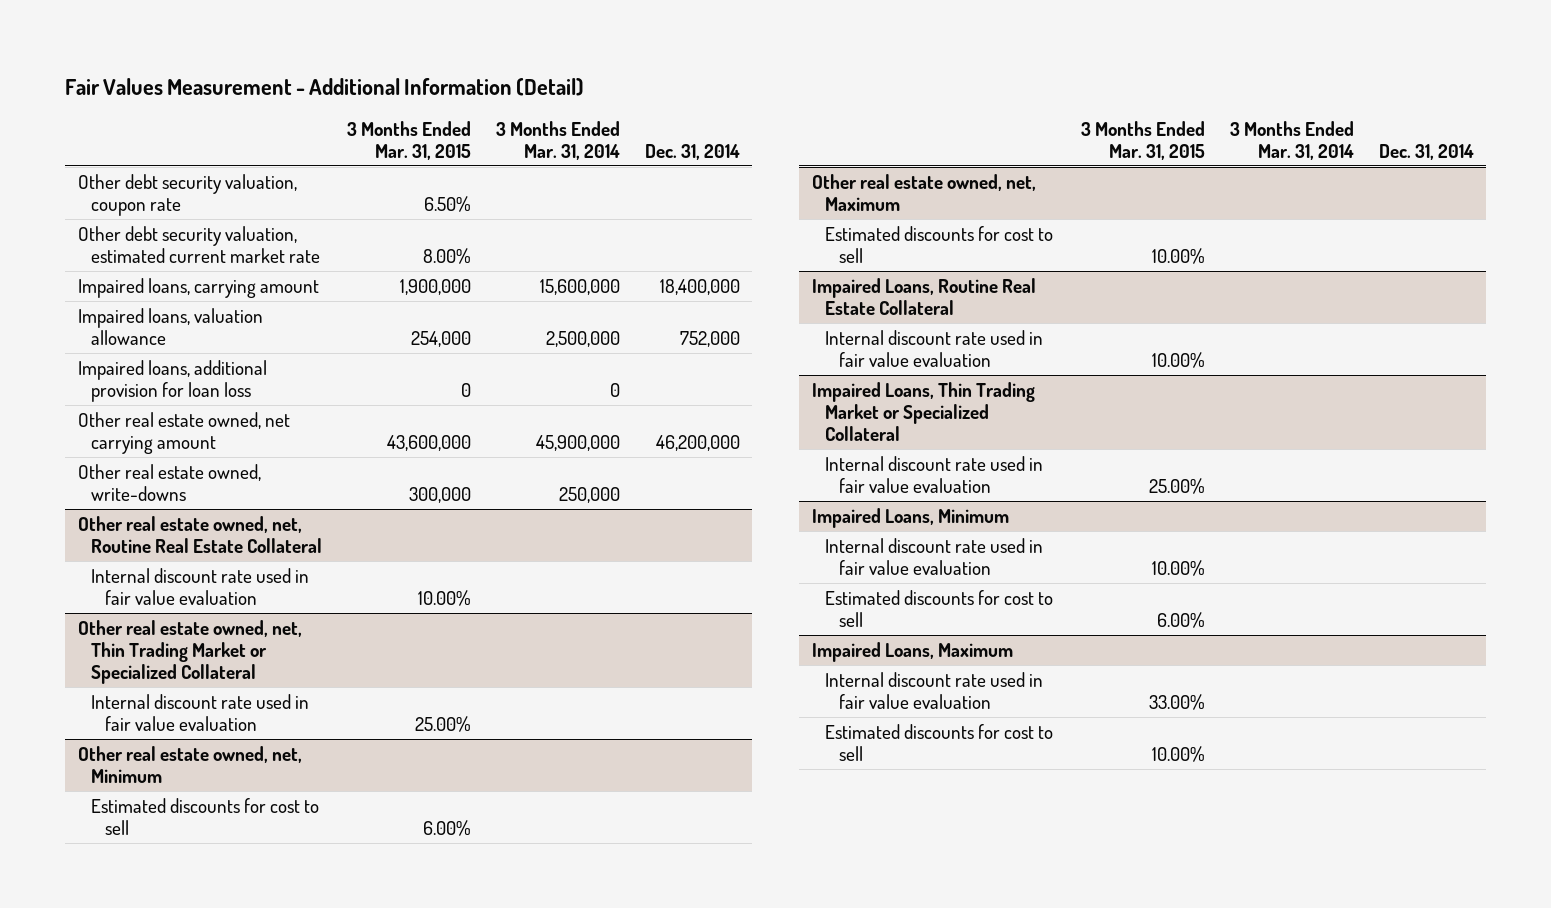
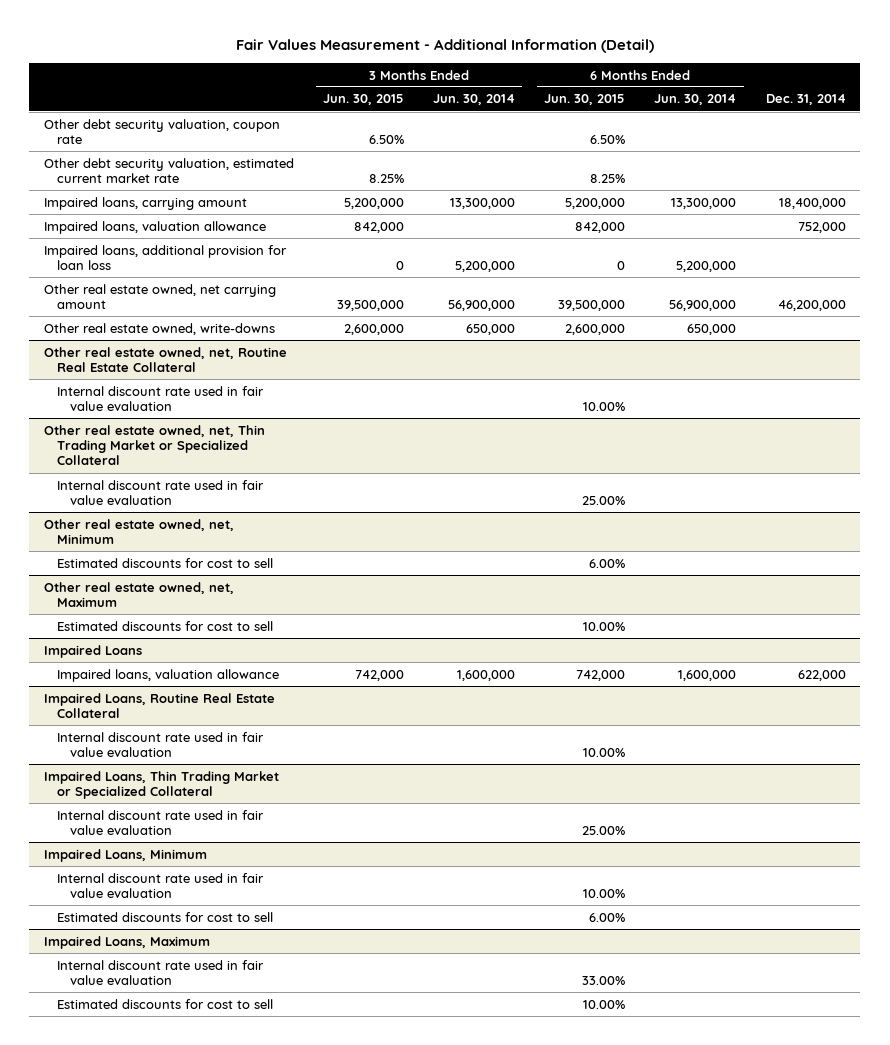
- | 3 Months Ended Mar. 31, 2015 | 3 Months Ended Mar. 31, 2014 | Dec. 31, 2014
+ | 3 Months Ended Jun. 30, 2015 | 3 Months Ended Jun. 30, 2014 | 6 Months Ended Jun. 30, 2015 | 6 Months Ended Jun. 30, 2014 | Dec. 31, 2014
+ Impaired Loans
+ Impaired loans, valuation allowance | 742,000 | 1,600,000 | 742,000 | 1,600,000 | 622,000

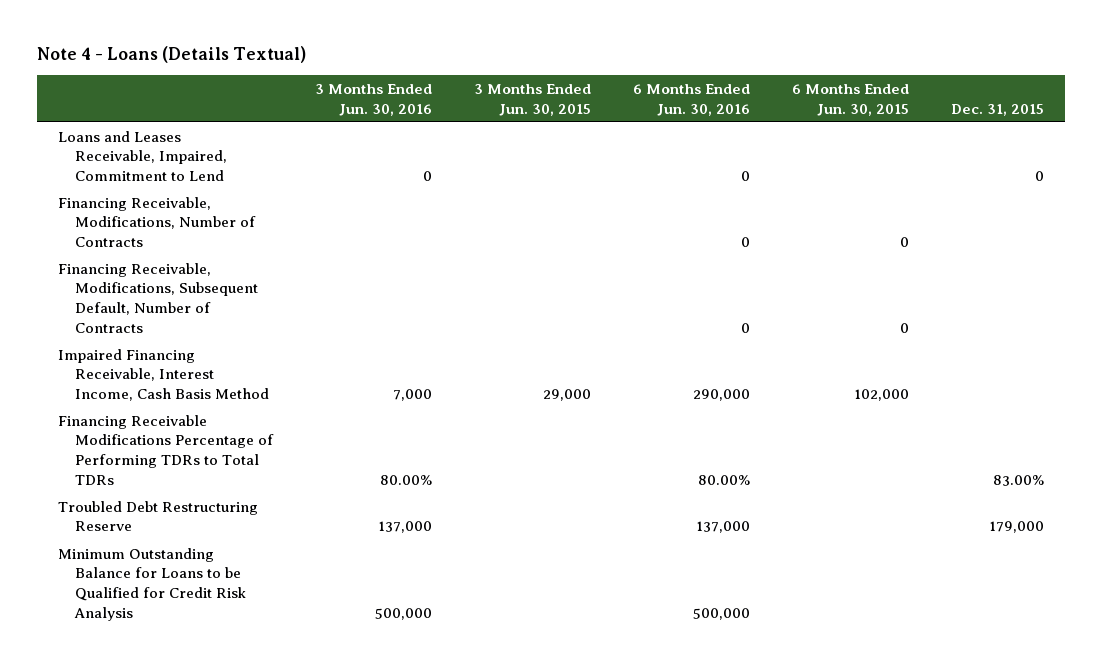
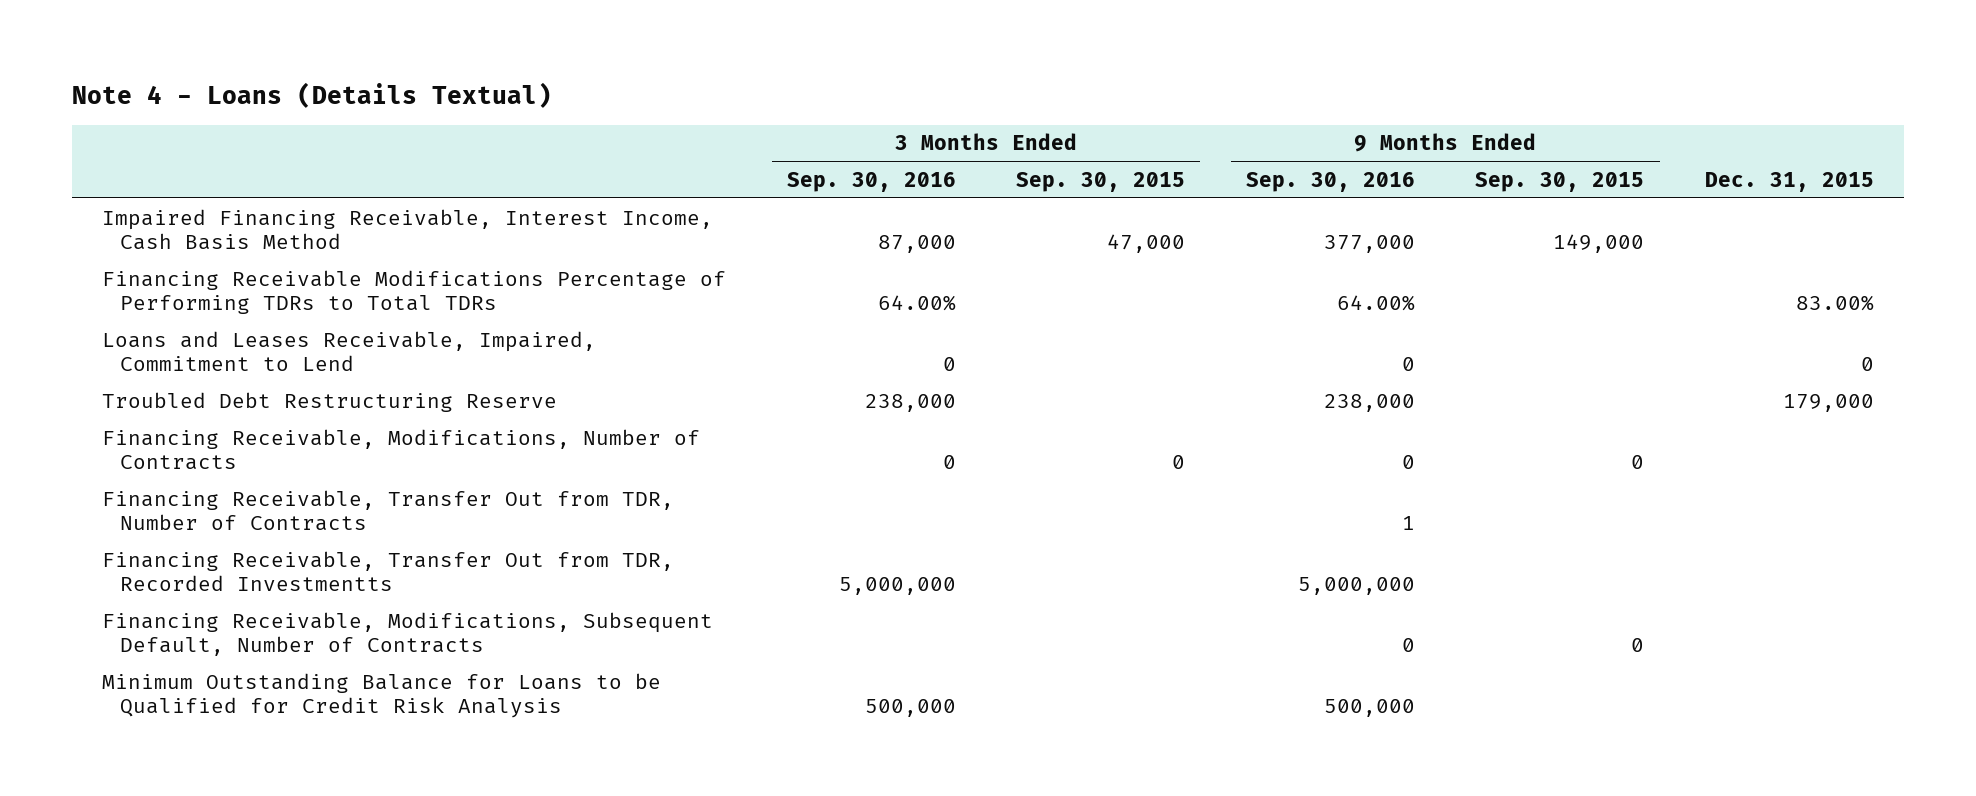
- | 3 Months Ended Jun. 30, 2016 | 3 Months Ended Jun. 30, 2015 | 6 Months Ended Jun. 30, 2016 | 6 Months Ended Jun. 30, 2015 | Dec. 31, 2015
+ | 3 Months Ended Sep. 30, 2016 | 3 Months Ended Sep. 30, 2015 | 9 Months Ended Sep. 30, 2016 | 9 Months Ended Sep. 30, 2015 | Dec. 31, 2015
moved down: Loans and Leases Receivable, Impaired, Commitment to Lend | 0 | | 0 | | 0
moved down: Financing Receivable, Modifications, Number of Contracts | 0 | 0 | 0 | 0 |
+ Financing Receivable, Transfer Out from TDR, Number of Contracts | | | 1 | |
+ Financing Receivable, Transfer Out from TDR, Recorded Investmentts | 5,000,000 | | 5,000,000 | |
moved down: Financing Receivable, Modifications, Subsequent Default, Number of Contracts | | | 0 | 0 |

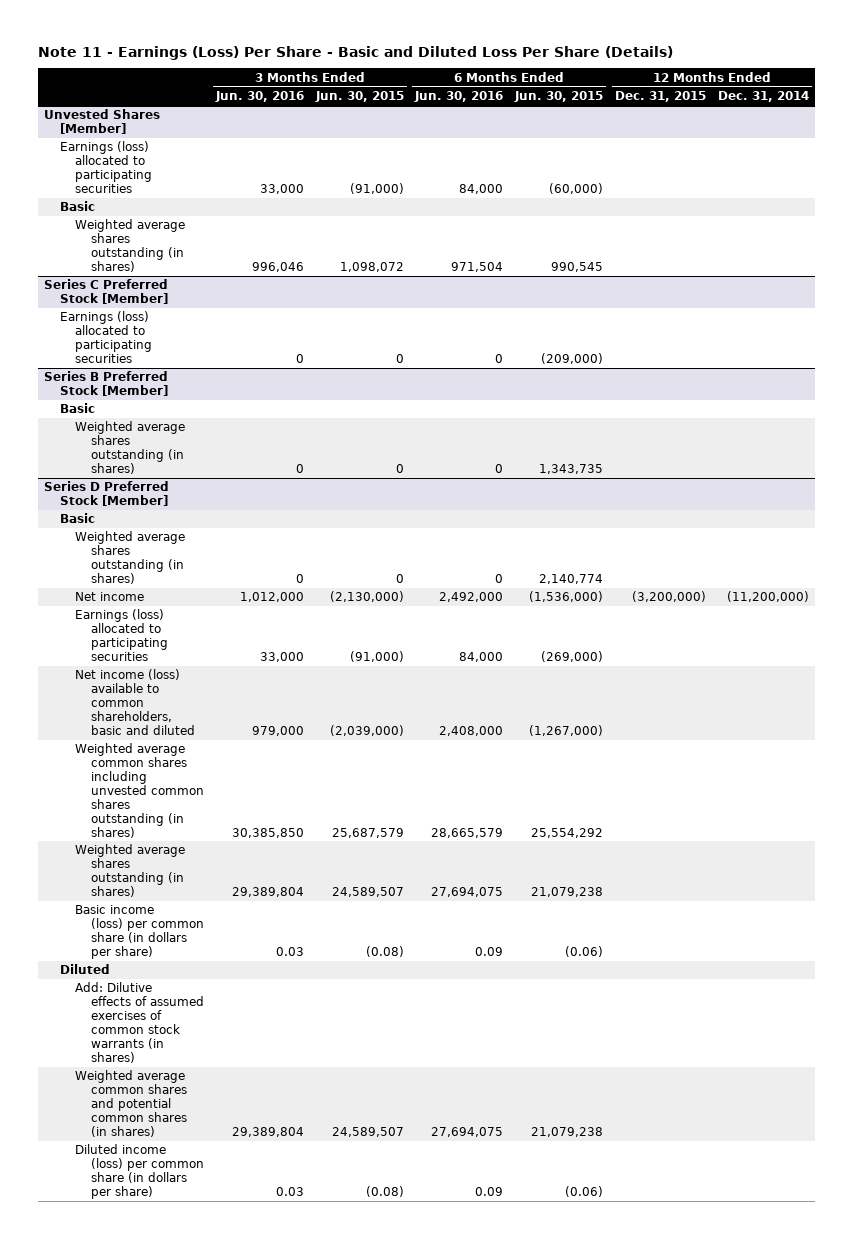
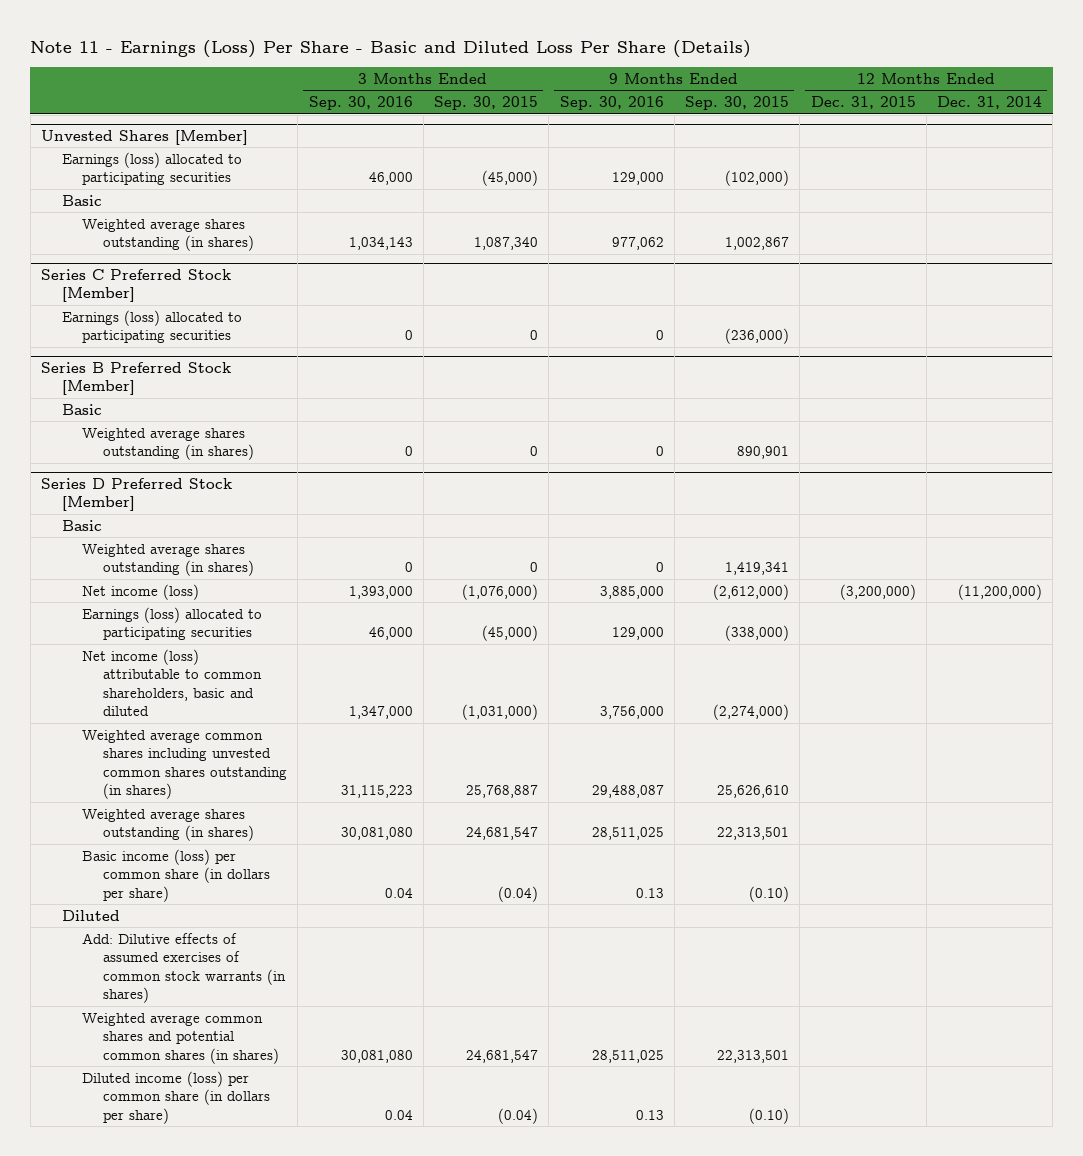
- | 3 Months Ended Jun. 30, 2016 | 3 Months Ended Jun. 30, 2015 | 6 Months Ended Jun. 30, 2016 | 6 Months Ended Jun. 30, 2015 | 12 Months Ended Dec. 31, 2015 | 12 Months Ended Dec. 31, 2014
+ | 3 Months Ended Sep. 30, 2016 | 3 Months Ended Sep. 30, 2015 | 9 Months Ended Sep. 30, 2016 | 9 Months Ended Sep. 30, 2015 | 12 Months Ended Dec. 31, 2015 | 12 Months Ended Dec. 31, 2014
@ Series D Preferred Stock [Member]
- Net income | 1,012,000 | (2,130,000) | 2,492,000 | (1,536,000) | (3,200,000) | (11,200,000)
+ Net income (loss) | 1,393,000 | (1,076,000) | 3,885,000 | (2,612,000) | (3,200,000) | (11,200,000)
- Net income (loss) available to common shareholders, basic and diluted | 979,000 | (2,039,000) | 2,408,000 | (1,267,000) | |
+ Net income (loss) attributable to common shareholders, basic and diluted | 1,347,000 | (1,031,000) | 3,756,000 | (2,274,000) | |

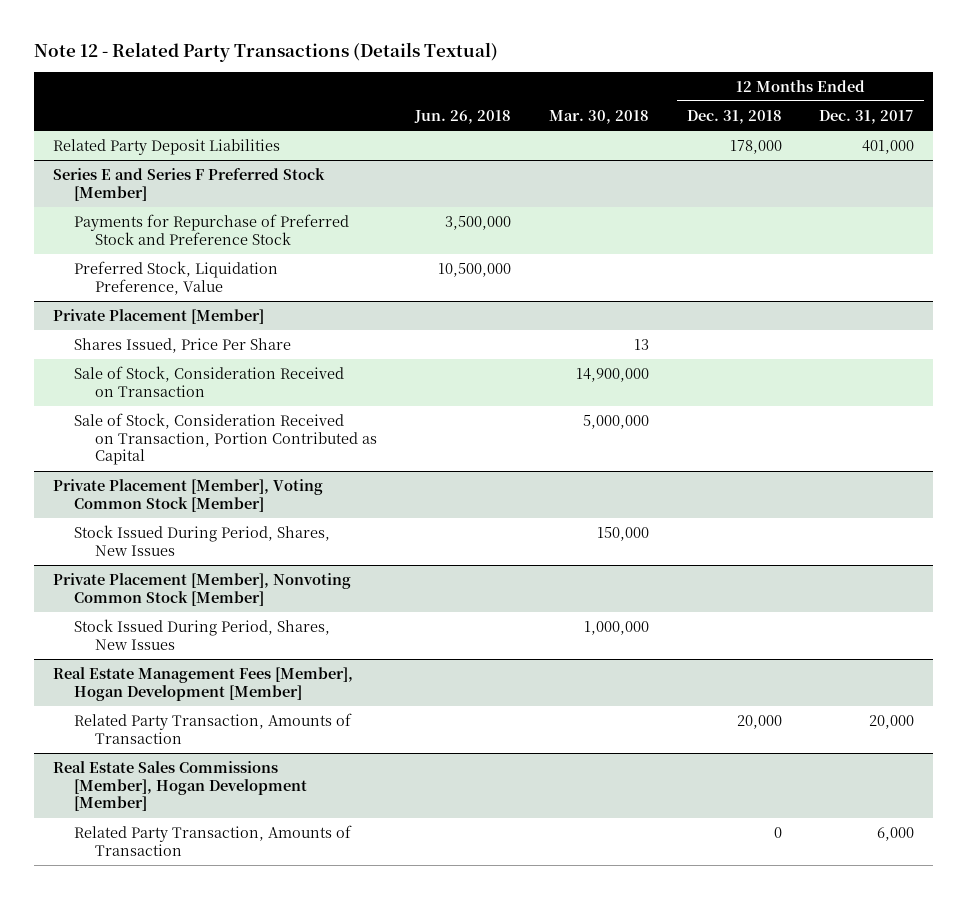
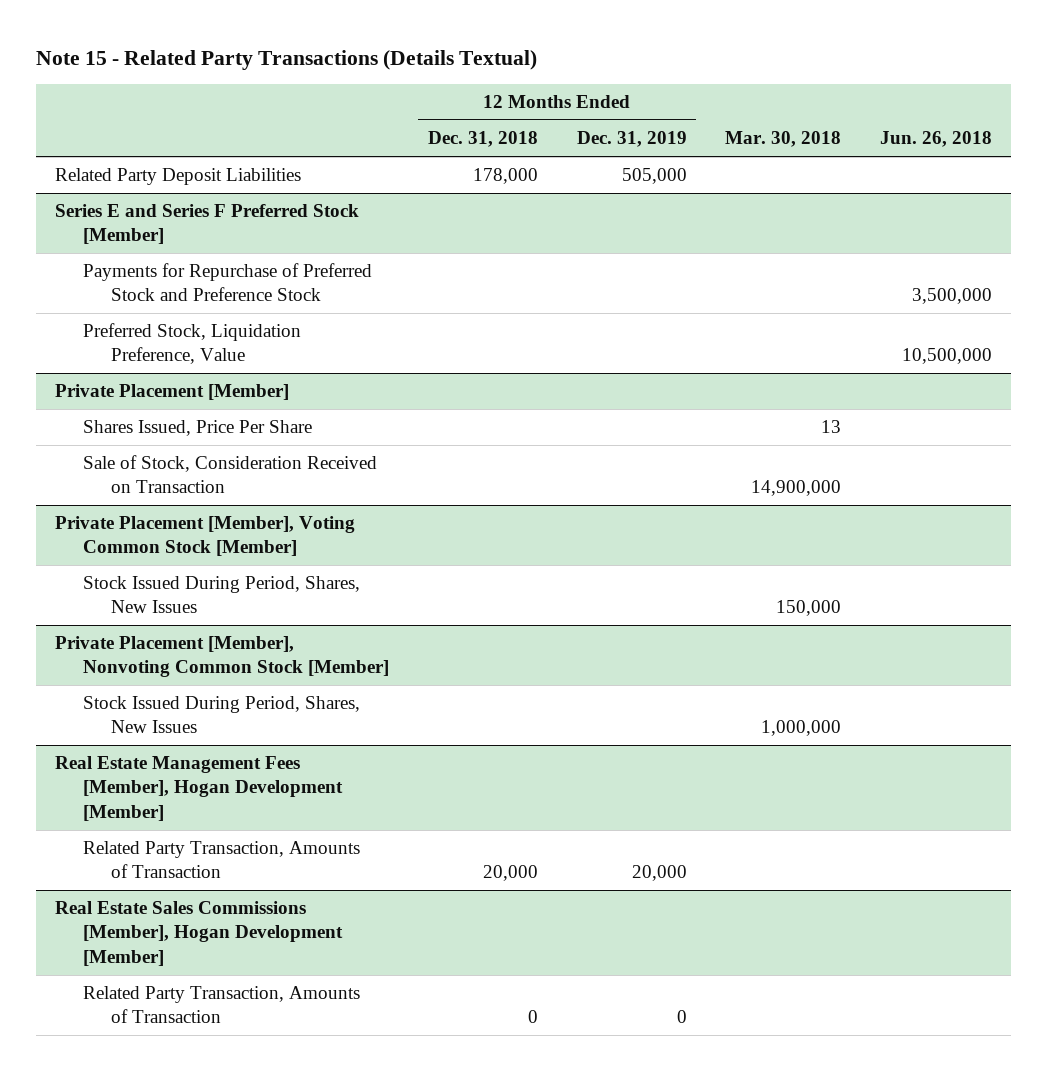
- Note 12 - Related Party Transactions (Details Textual)
+ Note 15 - Related Party Transactions (Details Textual)
- | Jun. 26, 2018 | Mar. 30, 2018 | 12 Months Ended Dec. 31, 2018 | 12 Months Ended Dec. 31, 2017
+ | 12 Months Ended Dec. 31, 2018 | 12 Months Ended Dec. 31, 2019 | Mar. 30, 2018 | Jun. 26, 2018
@ Private Placement [Member]
- Sale of Stock, Consideration Received on Transaction, Portion Contributed as Capital | | 5,000,000 | |

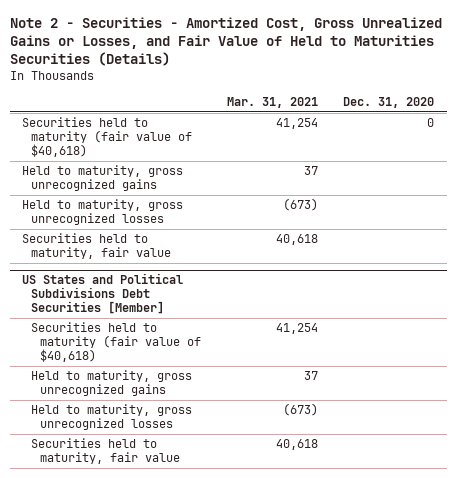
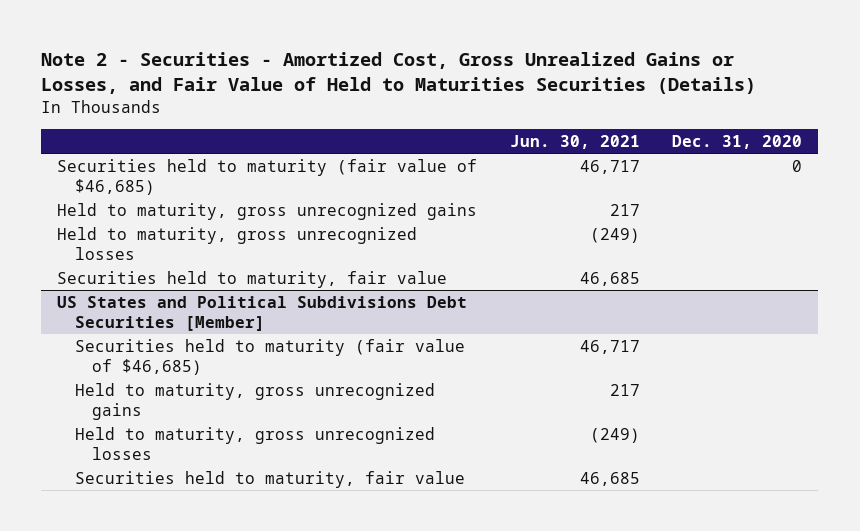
- | Mar. 31, 2021 | Dec. 31, 2020
+ | Jun. 30, 2021 | Dec. 31, 2020
- Securities held to maturity (fair value of $40,618) | 41,254 | 0
+ Securities held to maturity (fair value of $46,685) | 46,717 | 0
@ US States and Political Subdivisions Debt Securities [Member]
- Securities held to maturity (fair value of $40,618) | 41,254 |
+ Securities held to maturity (fair value of $46,685) | 46,717 |

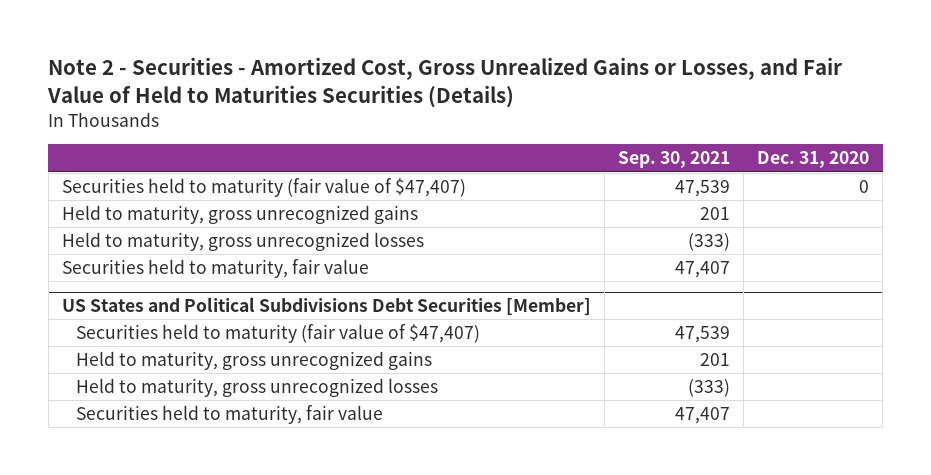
- | Jun. 30, 2021 | Dec. 31, 2020
+ | Sep. 30, 2021 | Dec. 31, 2020
- Securities held to maturity (fair value of $46,685) | 46,717 | 0
+ Securities held to maturity (fair value of $47,407) | 47,539 | 0
@ US States and Political Subdivisions Debt Securities [Member]
- Securities held to maturity (fair value of $46,685) | 46,717 |
+ Securities held to maturity (fair value of $47,407) | 47,539 |

